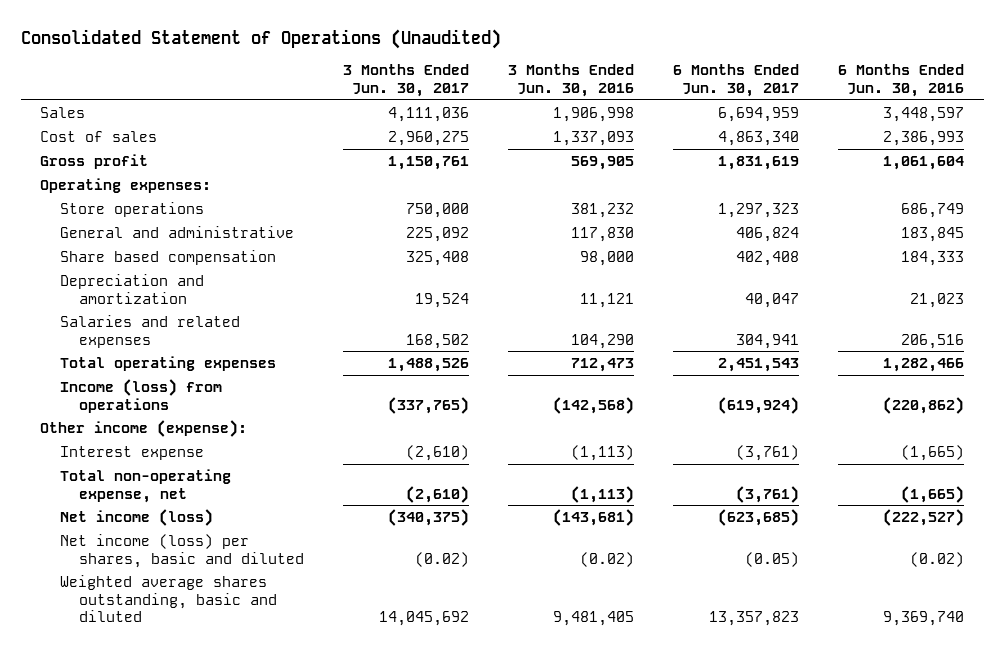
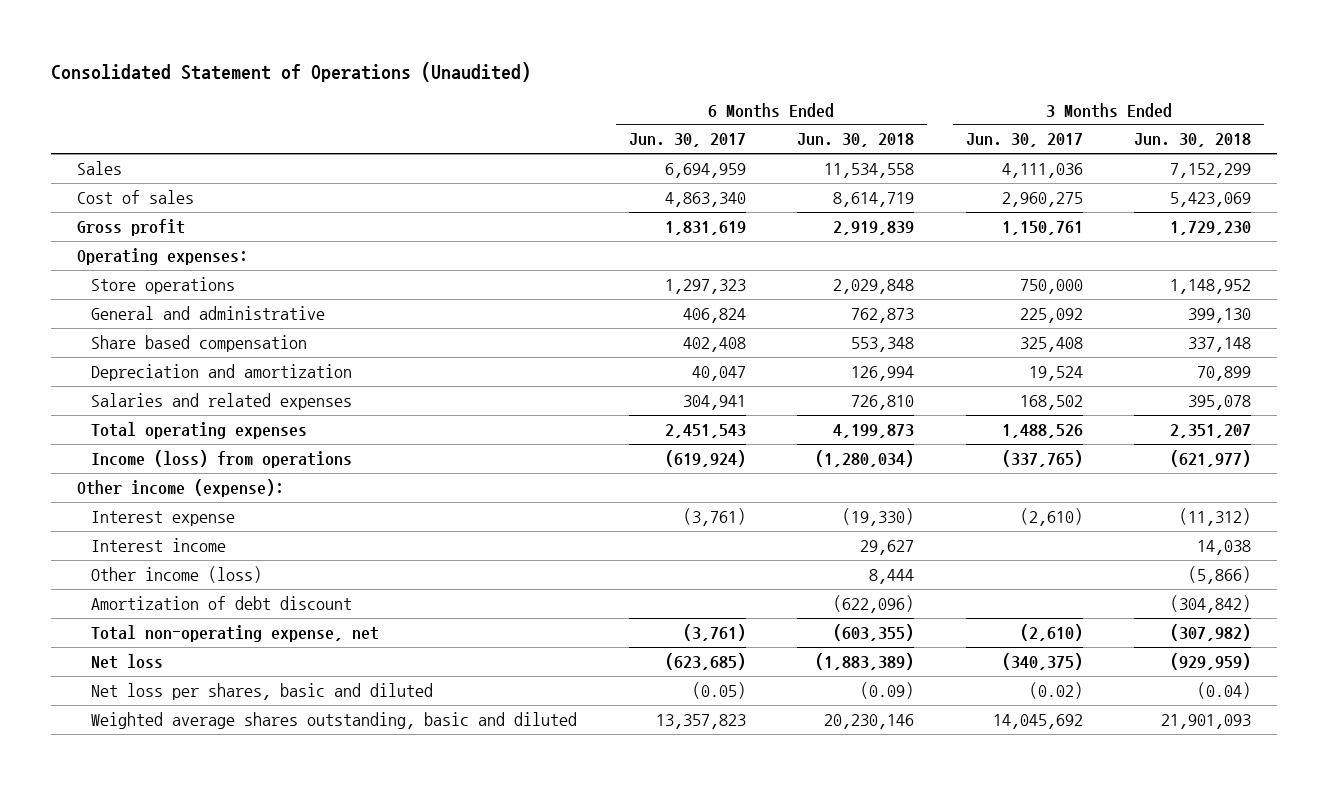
- | 3 Months Ended Jun. 30, 2017 | 3 Months Ended Jun. 30, 2016 | 6 Months Ended Jun. 30, 2017 | 6 Months Ended Jun. 30, 2016
+ | 6 Months Ended Jun. 30, 2017 | 6 Months Ended Jun. 30, 2018 | 3 Months Ended Jun. 30, 2017 | 3 Months Ended Jun. 30, 2018
+ Interest income | | 29,627 | | 14,038
+ Other income (loss) | | 8,444 | | (5,866)
+ Amortization of debt discount | | (622,096) | | (304,842)
- Net income (loss) | (340,375) | (143,681) | (623,685) | (222,527)
- Net income (loss) per shares, basic and diluted | (0.02) | (0.02) | (0.05) | (0.02)
+ Net loss | (623,685) | (1,883,389) | (340,375) | (929,959)
+ Net loss per shares, basic and diluted | (0.05) | (0.09) | (0.02) | (0.04)

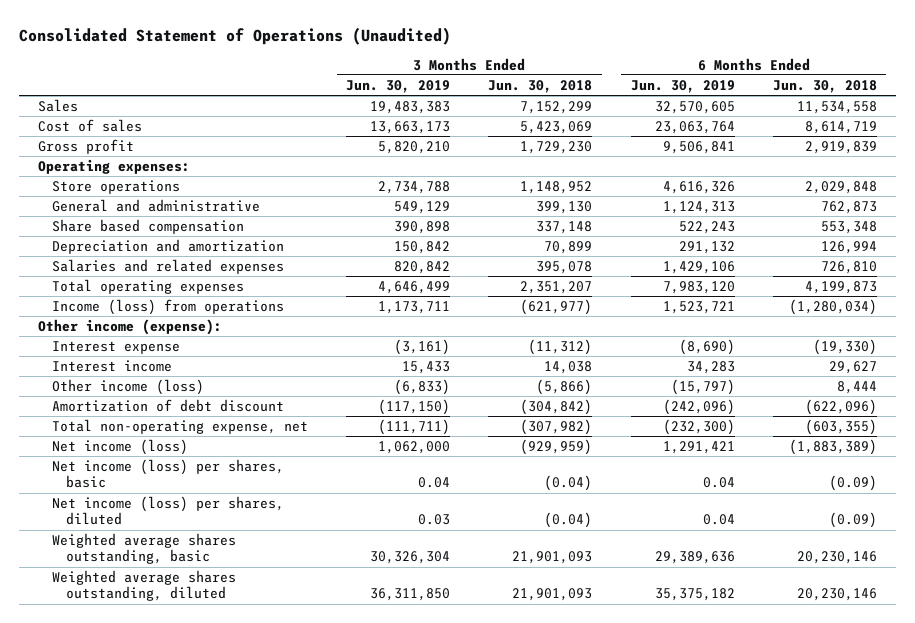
- | 6 Months Ended Jun. 30, 2017 | 6 Months Ended Jun. 30, 2018 | 3 Months Ended Jun. 30, 2017 | 3 Months Ended Jun. 30, 2018
+ | 3 Months Ended Jun. 30, 2019 | 3 Months Ended Jun. 30, 2018 | 6 Months Ended Jun. 30, 2019 | 6 Months Ended Jun. 30, 2018
- Net loss | (623,685) | (1,883,389) | (340,375) | (929,959)
- Net loss per shares, basic and diluted | (0.05) | (0.09) | (0.02) | (0.04)
- Weighted average shares outstanding, basic and diluted | 13,357,823 | 20,230,146 | 14,045,692 | 21,901,093
+ Net income (loss) | 1,062,000 | (929,959) | 1,291,421 | (1,883,389)
+ Net income (loss) per shares, basic | 0.04 | (0.04) | 0.04 | (0.09)
+ Net income (loss) per shares, diluted | 0.03 | (0.04) | 0.04 | (0.09)
+ Weighted average shares outstanding, basic | 30,326,304 | 21,901,093 | 29,389,636 | 20,230,146
+ Weighted average shares outstanding, diluted | 36,311,850 | 21,901,093 | 35,375,182 | 20,230,146

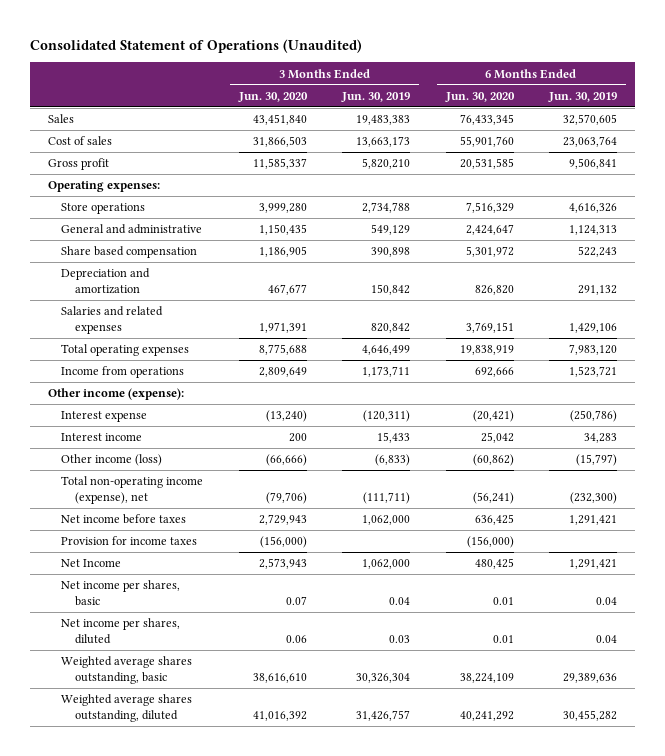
- | 3 Months Ended Jun. 30, 2019 | 3 Months Ended Jun. 30, 2018 | 6 Months Ended Jun. 30, 2019 | 6 Months Ended Jun. 30, 2018
+ | 3 Months Ended Jun. 30, 2020 | 3 Months Ended Jun. 30, 2019 | 6 Months Ended Jun. 30, 2020 | 6 Months Ended Jun. 30, 2019
- Income (loss) from operations | 1,173,711 | (621,977) | 1,523,721 | (1,280,034)
+ Income from operations | 2,809,649 | 1,173,711 | 692,666 | 1,523,721
- Interest expense | (3,161) | (11,312) | (8,690) | (19,330)
+ Interest expense | (13,240) | (120,311) | (20,421) | (250,786)
- Amortization of debt discount | (117,150) | (304,842) | (242,096) | (622,096)
- Total non-operating expense, net | (111,711) | (307,982) | (232,300) | (603,355)
- Net income (loss) | 1,062,000 | (929,959) | 1,291,421 | (1,883,389)
- Net income (loss) per shares, basic | 0.04 | (0.04) | 0.04 | (0.09)
- Net income (loss) per shares, diluted | 0.03 | (0.04) | 0.04 | (0.09)
+ Total non-operating income (expense), net | (79,706) | (111,711) | (56,241) | (232,300)
+ Net income before taxes | 2,729,943 | 1,062,000 | 636,425 | 1,291,421
+ Provision for income taxes | (156,000) | | (156,000) |
+ Net Income | 2,573,943 | 1,062,000 | 480,425 | 1,291,421
+ Net income per shares, basic | 0.07 | 0.04 | 0.01 | 0.04
+ Net income per shares, diluted | 0.06 | 0.03 | 0.01 | 0.04
- Weighted average shares outstanding, diluted | 36,311,850 | 21,901,093 | 35,375,182 | 20,230,146
+ Weighted average shares outstanding, diluted | 41,016,392 | 31,426,757 | 40,241,292 | 30,455,282

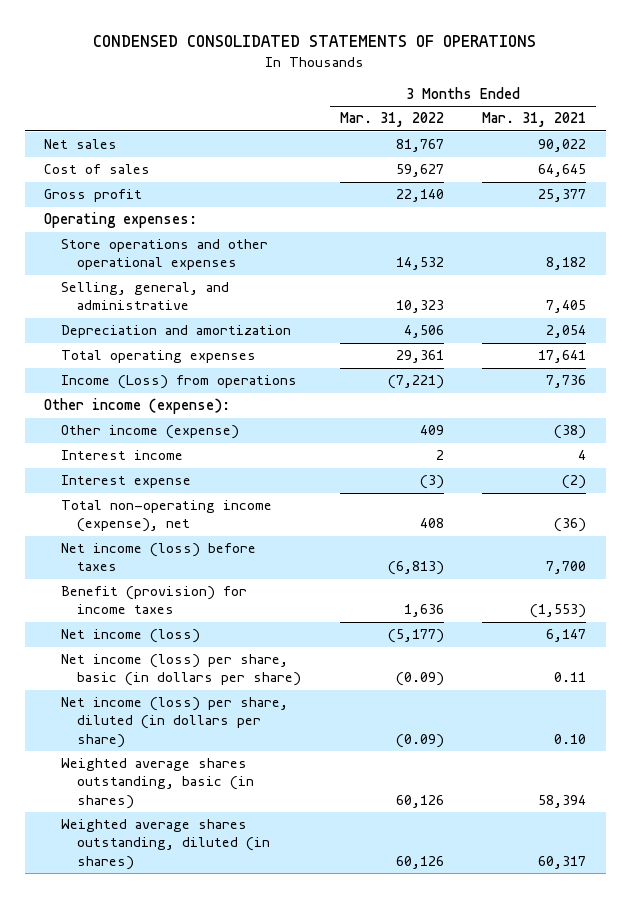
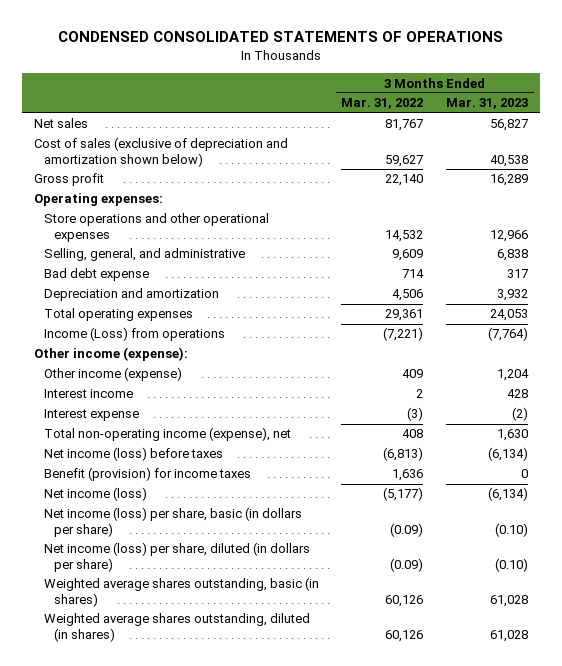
- | 3 Months Ended Mar. 31, 2022 | 3 Months Ended Mar. 31, 2021
+ | 3 Months Ended Mar. 31, 2022 | 3 Months Ended Mar. 31, 2023
- Cost of sales | 59,627 | 64,645
+ Cost of sales (exclusive of depreciation and amortization shown below) | 59,627 | 40,538
- Selling, general, and administrative | 10,323 | 7,405
+ Selling, general, and administrative | 9,609 | 6,838
+ Bad debt expense | 714 | 317

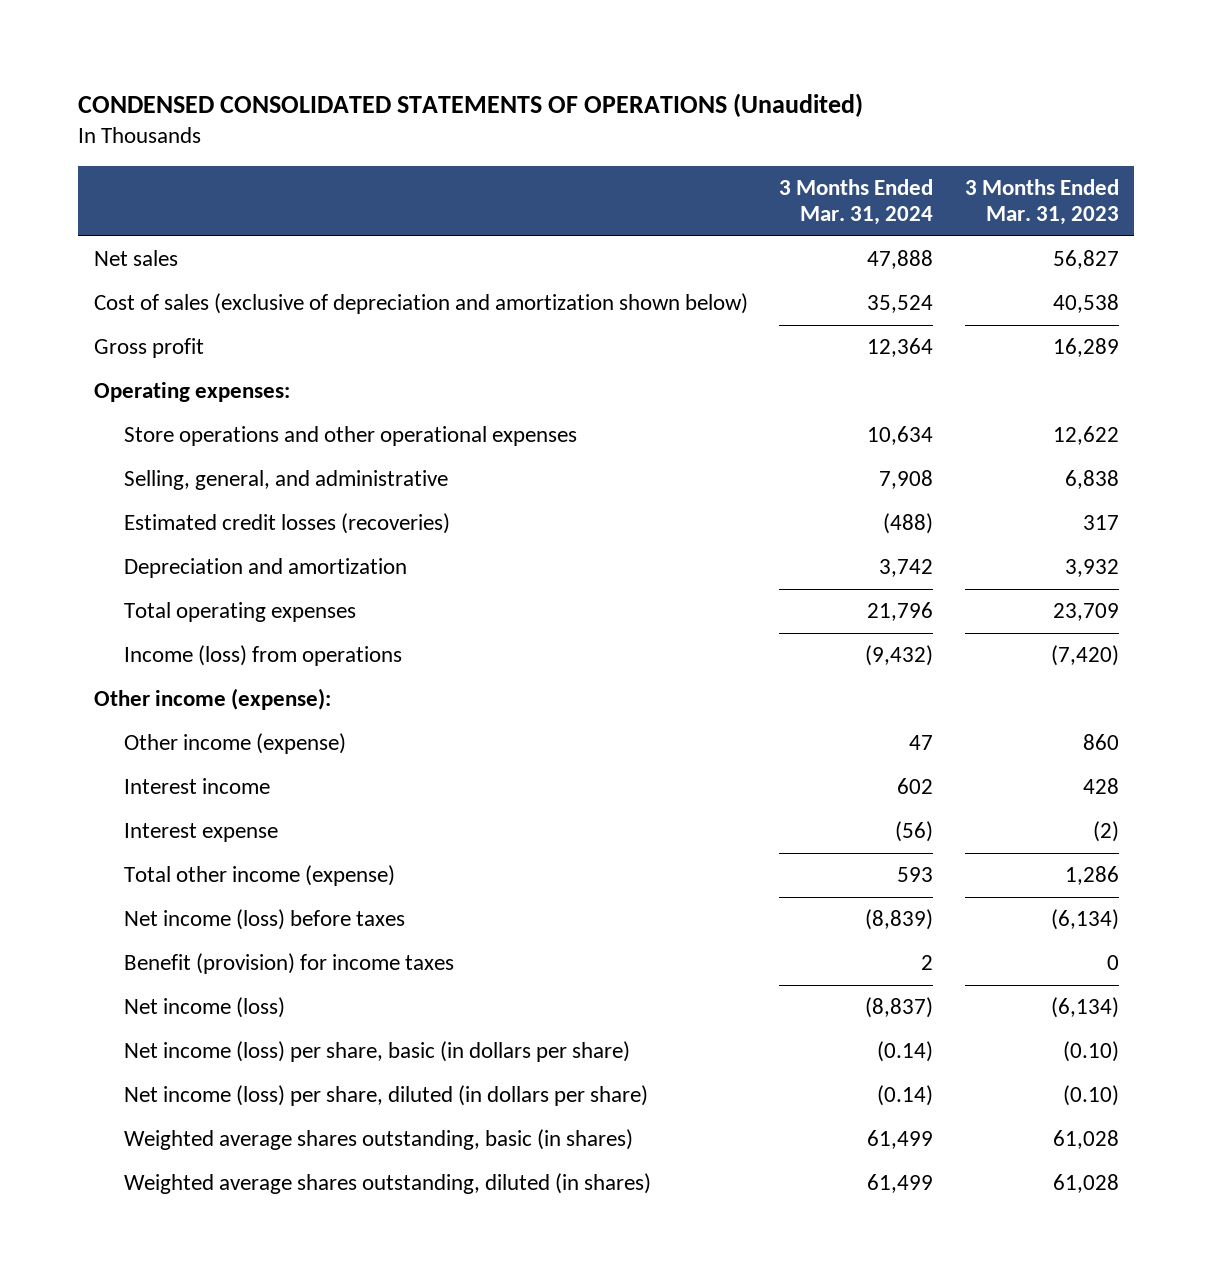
- CONDENSED CONSOLIDATED STATEMENTS OF OPERATIONS
+ CONDENSED CONSOLIDATED STATEMENTS OF OPERATIONS (Unaudited)
- | 3 Months Ended Mar. 31, 2022 | 3 Months Ended Mar. 31, 2023
+ | 3 Months Ended Mar. 31, 2024 | 3 Months Ended Mar. 31, 2023
- Store operations and other operational expenses | 14,532 | 12,966
+ Store operations and other operational expenses | 10,634 | 12,622
- Bad debt expense | 714 | 317
+ Estimated credit losses (recoveries) | (488) | 317
- Total operating expenses | 29,361 | 24,053
- Income (Loss) from operations | (7,221) | (7,764)
+ Total operating expenses | 21,796 | 23,709
+ Income (loss) from operations | (9,432) | (7,420)
- Other income (expense) | 409 | 1,204
+ Other income (expense) | 47 | 860
- Total non-operating income (expense), net | 408 | 1,630
+ Total other income (expense) | 593 | 1,286

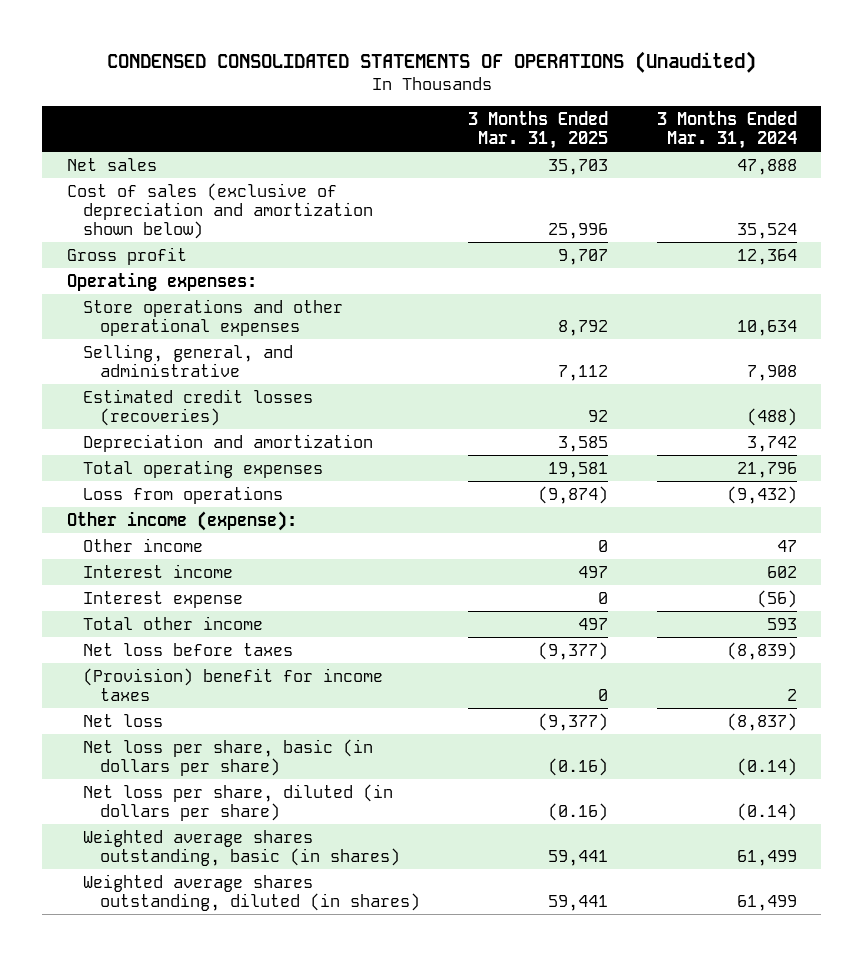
- | 3 Months Ended Mar. 31, 2024 | 3 Months Ended Mar. 31, 2023
+ | 3 Months Ended Mar. 31, 2025 | 3 Months Ended Mar. 31, 2024
- Income (loss) from operations | (9,432) | (7,420)
+ Loss from operations | (9,874) | (9,432)
- Other income (expense) | 47 | 860
+ Other income | 0 | 47
- Total other income (expense) | 593 | 1,286
- Net income (loss) before taxes | (8,839) | (6,134)
- Benefit (provision) for income taxes | 2 | 0
- Net income (loss) | (8,837) | (6,134)
- Net income (loss) per share, basic (in dollars per share) | (0.14) | (0.10)
- Net income (loss) per share, diluted (in dollars per share) | (0.14) | (0.10)
+ Total other income | 497 | 593
+ Net loss before taxes | (9,377) | (8,839)
+ (Provision) benefit for income taxes | 0 | 2
+ Net loss | (9,377) | (8,837)
+ Net loss per share, basic (in dollars per share) | (0.16) | (0.14)
+ Net loss per share, diluted (in dollars per share) | (0.16) | (0.14)

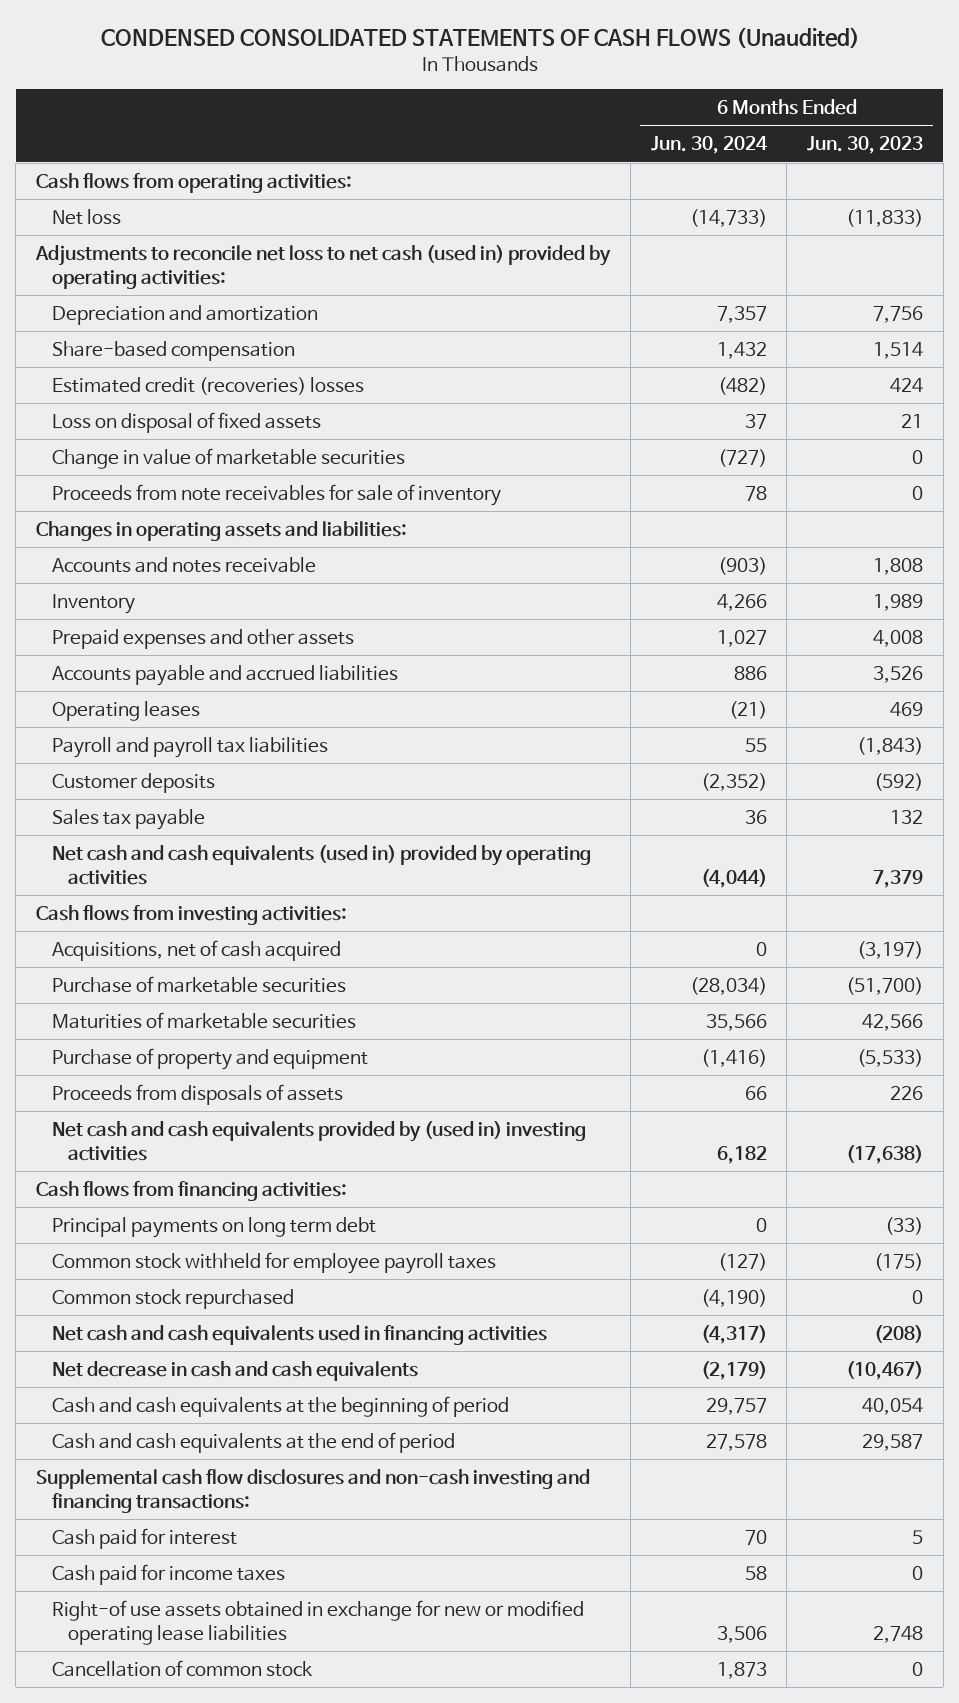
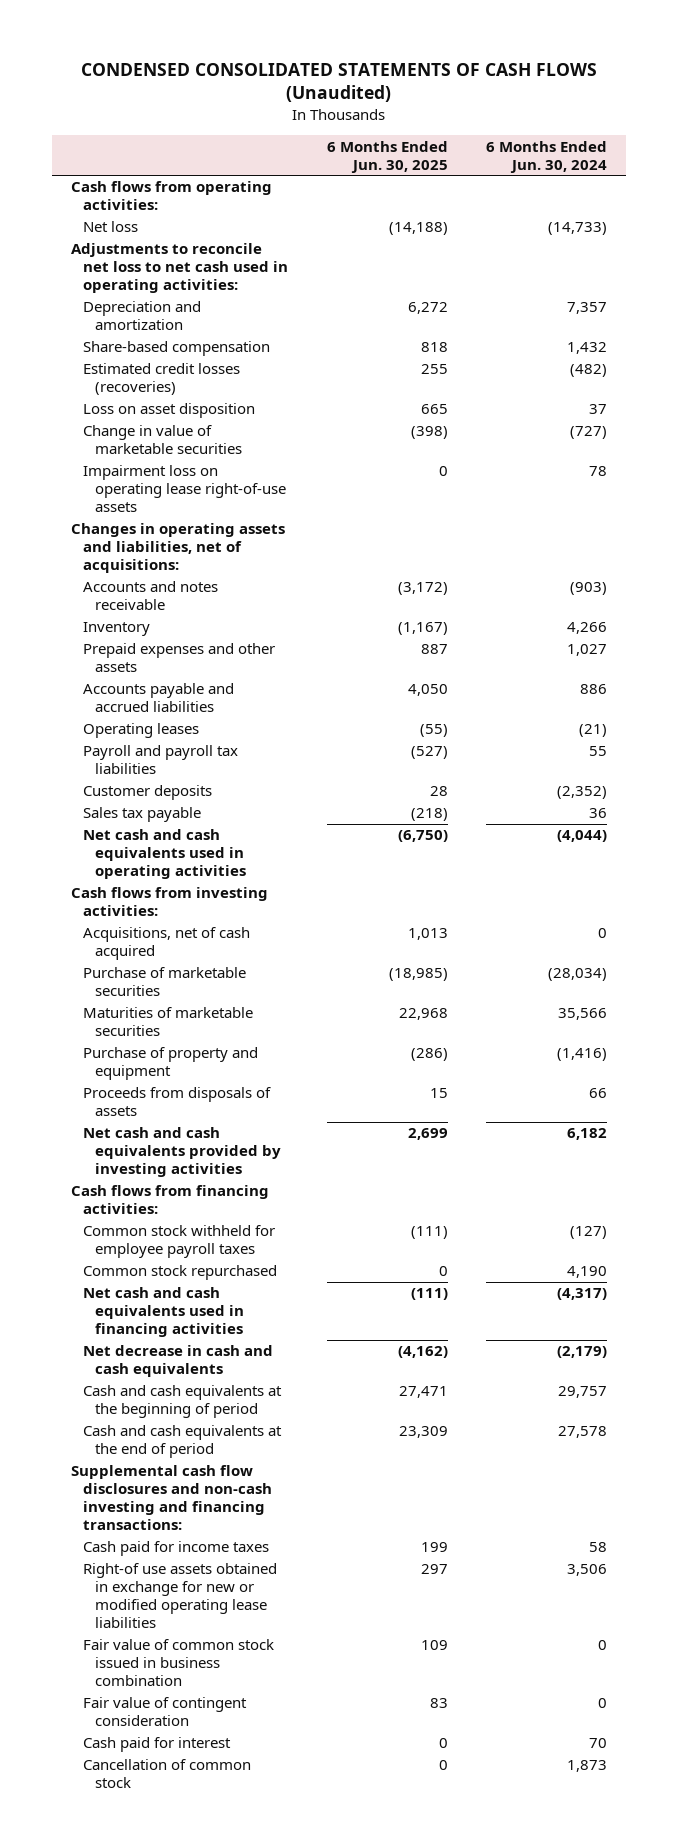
- | 6 Months Ended Jun. 30, 2024 | 6 Months Ended Jun. 30, 2023
+ | 6 Months Ended Jun. 30, 2025 | 6 Months Ended Jun. 30, 2024
- Adjustments to reconcile net loss to net cash (used in) provided by operating activities:
+ Adjustments to reconcile net loss to net cash used in operating activities:
- Estimated credit (recoveries) losses | (482) | 424
- Loss on disposal of fixed assets | 37 | 21
+ Estimated credit losses (recoveries) | 255 | (482)
+ Loss on asset disposition | 665 | 37
- Proceeds from note receivables for sale of inventory | 78 | 0
- Changes in operating assets and liabilities:
+ Impairment loss on operating lease right-of-use assets | 0 | 78
+ Changes in operating assets and liabilities, net of acquisitions:
- Net cash and cash equivalents (used in) provided by operating activities | (4,044) | 7,379
+ Net cash and cash equivalents used in operating activities | (6,750) | (4,044)
- Net cash and cash equivalents provided by (used in) investing activities | 6,182 | (17,638)
+ Net cash and cash equivalents provided by investing activities | 2,699 | 6,182
- Principal payments on long term debt | 0 | (33)
- Common stock repurchased | (4,190) | 0
+ Common stock repurchased | 0 | 4,190
+ Fair value of common stock issued in business combination | 109 | 0
+ Fair value of contingent consideration | 83 | 0
moved down: Cash paid for interest | 0 | 70

